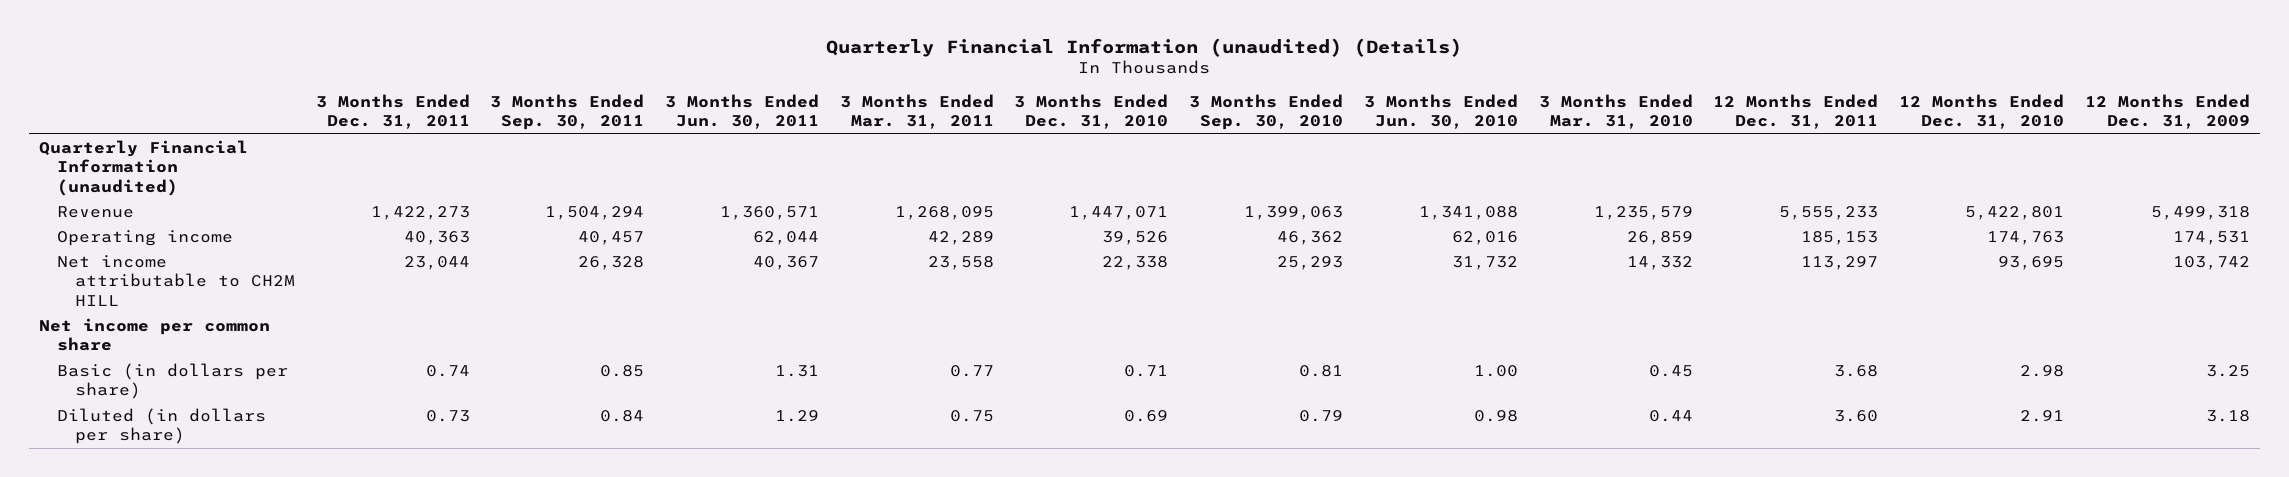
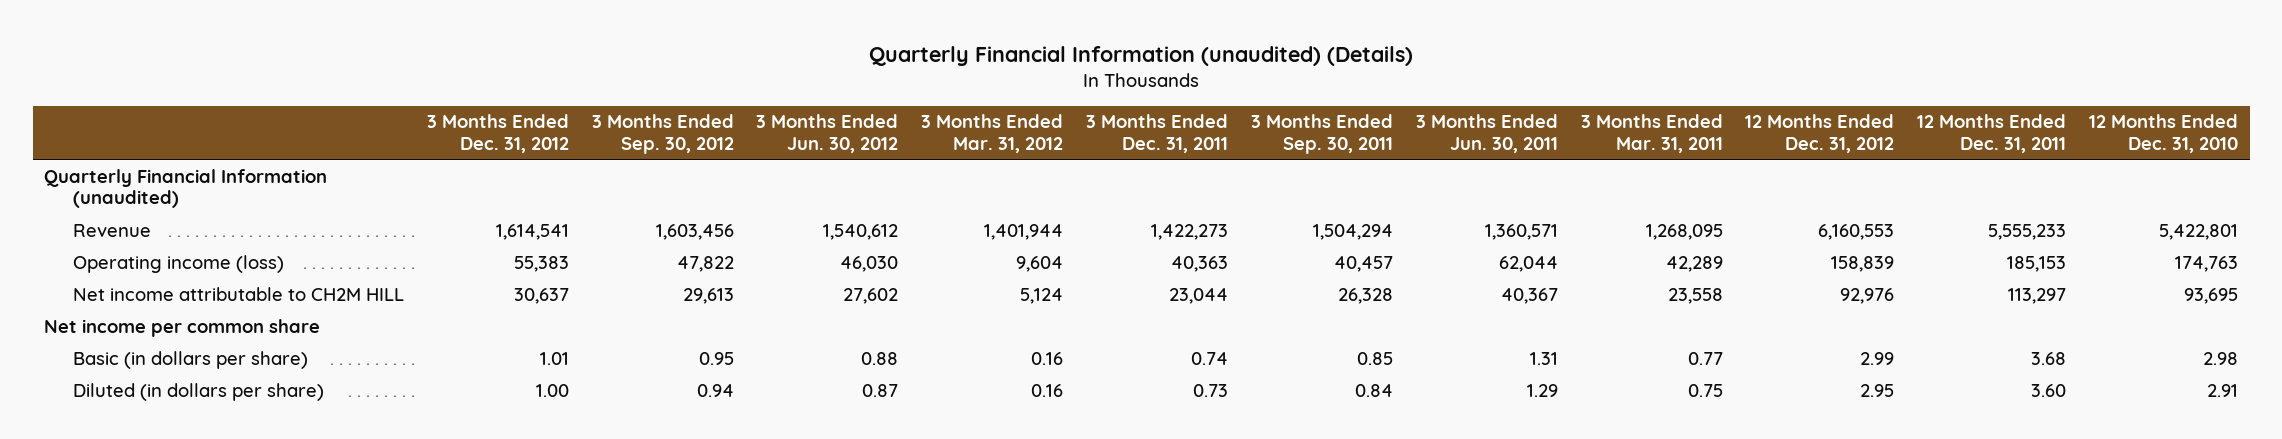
- | 3 Months Ended Dec. 31, 2011 | 3 Months Ended Sep. 30, 2011 | 3 Months Ended Jun. 30, 2011 | 3 Months Ended Mar. 31, 2011 | 3 Months Ended Dec. 31, 2010 | 3 Months Ended Sep. 30, 2010 | 3 Months Ended Jun. 30, 2010 | 3 Months Ended Mar. 31, 2010 | 12 Months Ended Dec. 31, 2011 | 12 Months Ended Dec. 31, 2010 | 12 Months Ended Dec. 31, 2009
+ | 3 Months Ended Dec. 31, 2012 | 3 Months Ended Sep. 30, 2012 | 3 Months Ended Jun. 30, 2012 | 3 Months Ended Mar. 31, 2012 | 3 Months Ended Dec. 31, 2011 | 3 Months Ended Sep. 30, 2011 | 3 Months Ended Jun. 30, 2011 | 3 Months Ended Mar. 31, 2011 | 12 Months Ended Dec. 31, 2012 | 12 Months Ended Dec. 31, 2011 | 12 Months Ended Dec. 31, 2010
- Operating income | 40,363 | 40,457 | 62,044 | 42,289 | 39,526 | 46,362 | 62,016 | 26,859 | 185,153 | 174,763 | 174,531
+ Operating income (loss) | 55,383 | 47,822 | 46,030 | 9,604 | 40,363 | 40,457 | 62,044 | 42,289 | 158,839 | 185,153 | 174,763

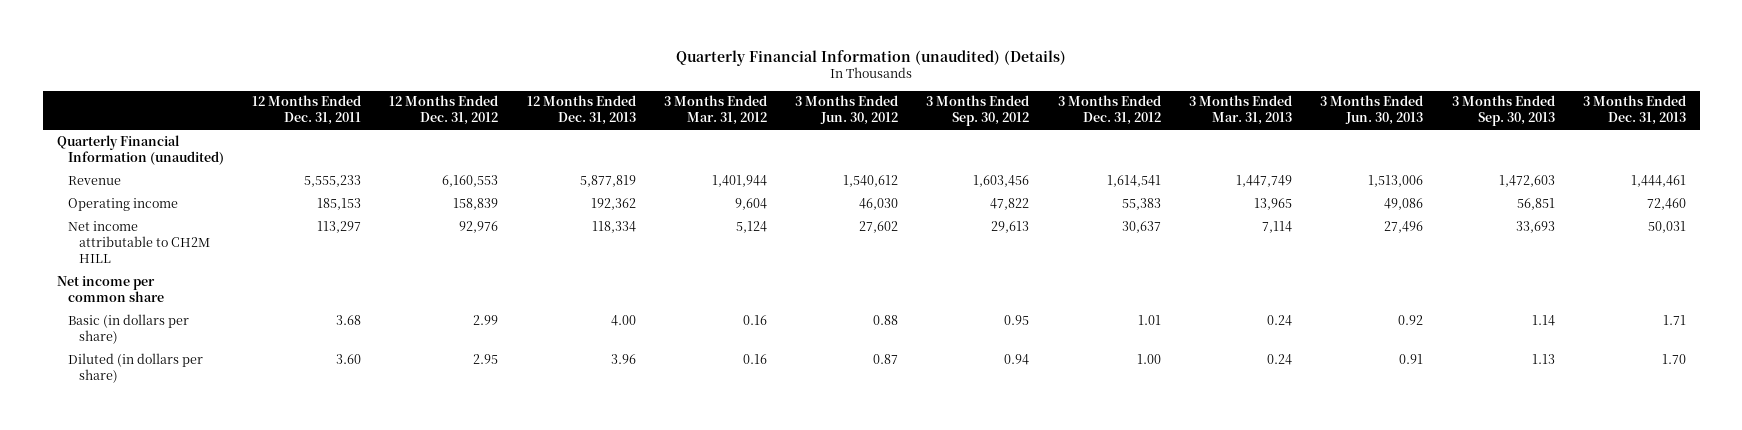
- | 3 Months Ended Dec. 31, 2012 | 3 Months Ended Sep. 30, 2012 | 3 Months Ended Jun. 30, 2012 | 3 Months Ended Mar. 31, 2012 | 3 Months Ended Dec. 31, 2011 | 3 Months Ended Sep. 30, 2011 | 3 Months Ended Jun. 30, 2011 | 3 Months Ended Mar. 31, 2011 | 12 Months Ended Dec. 31, 2012 | 12 Months Ended Dec. 31, 2011 | 12 Months Ended Dec. 31, 2010
+ | 12 Months Ended Dec. 31, 2011 | 12 Months Ended Dec. 31, 2012 | 12 Months Ended Dec. 31, 2013 | 3 Months Ended Mar. 31, 2012 | 3 Months Ended Jun. 30, 2012 | 3 Months Ended Sep. 30, 2012 | 3 Months Ended Dec. 31, 2012 | 3 Months Ended Mar. 31, 2013 | 3 Months Ended Jun. 30, 2013 | 3 Months Ended Sep. 30, 2013 | 3 Months Ended Dec. 31, 2013
- Operating income (loss) | 55,383 | 47,822 | 46,030 | 9,604 | 40,363 | 40,457 | 62,044 | 42,289 | 158,839 | 185,153 | 174,763
+ Operating income | 185,153 | 158,839 | 192,362 | 9,604 | 46,030 | 47,822 | 55,383 | 13,965 | 49,086 | 56,851 | 72,460

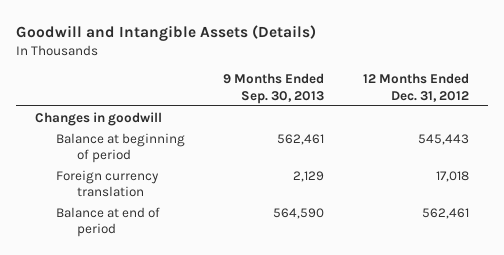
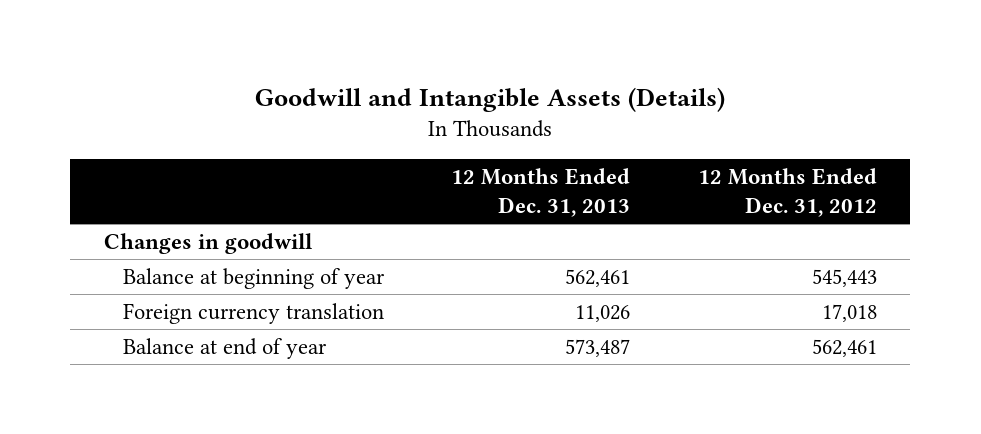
- | 9 Months Ended Sep. 30, 2013 | 12 Months Ended Dec. 31, 2012
+ | 12 Months Ended Dec. 31, 2013 | 12 Months Ended Dec. 31, 2012
- Balance at beginning of period | 562,461 | 545,443
+ Balance at beginning of year | 562,461 | 545,443
- Balance at end of period | 564,590 | 562,461
+ Balance at end of year | 573,487 | 562,461

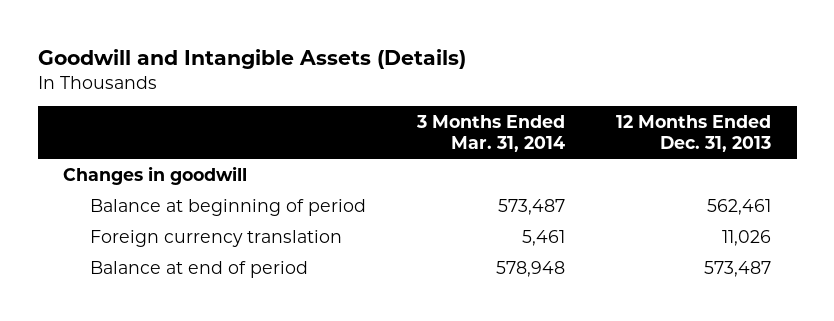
- | 12 Months Ended Dec. 31, 2013 | 12 Months Ended Dec. 31, 2012
+ | 3 Months Ended Mar. 31, 2014 | 12 Months Ended Dec. 31, 2013
- Balance at beginning of year | 562,461 | 545,443
+ Balance at beginning of period | 573,487 | 562,461
- Balance at end of year | 573,487 | 562,461
+ Balance at end of period | 578,948 | 573,487

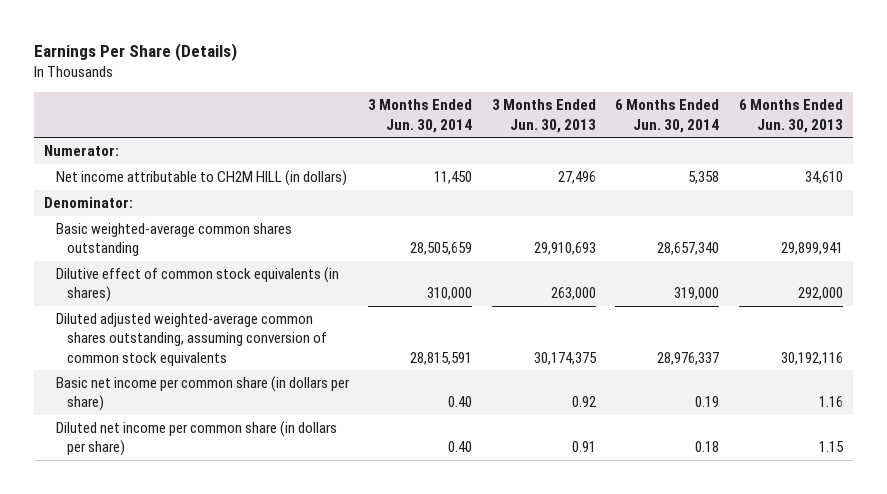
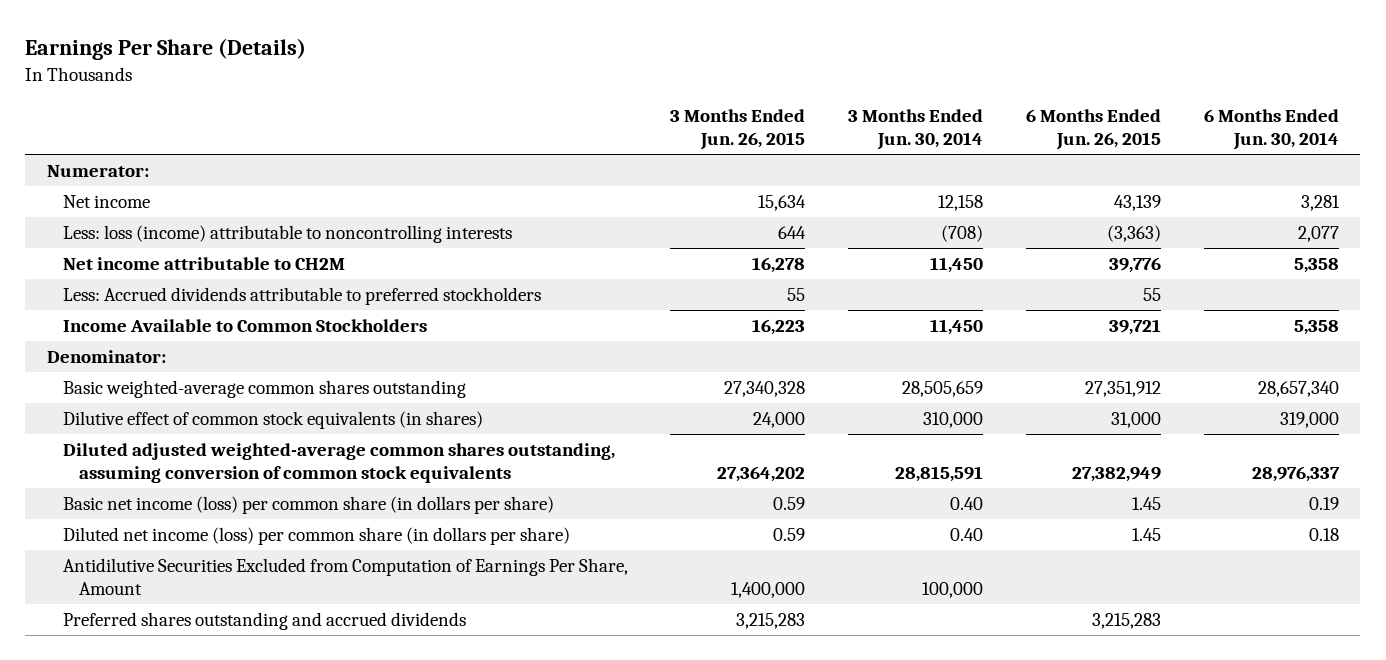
- | 3 Months Ended Jun. 30, 2014 | 3 Months Ended Jun. 30, 2013 | 6 Months Ended Jun. 30, 2014 | 6 Months Ended Jun. 30, 2013
+ | 3 Months Ended Jun. 26, 2015 | 3 Months Ended Jun. 30, 2014 | 6 Months Ended Jun. 26, 2015 | 6 Months Ended Jun. 30, 2014
- Net income attributable to CH2M HILL (in dollars) | 11,450 | 27,496 | 5,358 | 34,610
+ Net income | 15,634 | 12,158 | 43,139 | 3,281
+ Less: loss (income) attributable to noncontrolling interests | 644 | (708) | (3,363) | 2,077
+ Net income attributable to CH2M | 16,278 | 11,450 | 39,776 | 5,358
+ Less: Accrued dividends attributable to preferred stockholders | 55 | | 55 |
+ Income Available to Common Stockholders | 16,223 | 11,450 | 39,721 | 5,358
- Basic net income per common share (in dollars per share) | 0.40 | 0.92 | 0.19 | 1.16
- Diluted net income per common share (in dollars per share) | 0.40 | 0.91 | 0.18 | 1.15
+ Basic net income (loss) per common share (in dollars per share) | 0.59 | 0.40 | 1.45 | 0.19
+ Diluted net income (loss) per common share (in dollars per share) | 0.59 | 0.40 | 1.45 | 0.18
+ Antidilutive Securities Excluded from Computation of Earnings Per Share, Amount | 1,400,000 | 100,000 | |
+ Preferred shares outstanding and accrued dividends | 3,215,283 | | 3,215,283 |

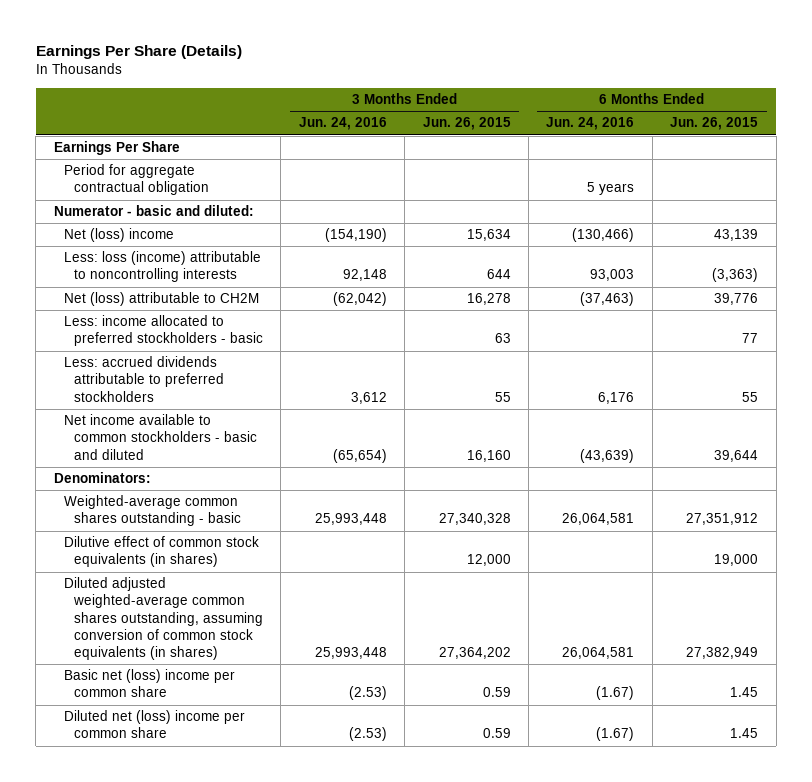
- | 3 Months Ended Jun. 26, 2015 | 3 Months Ended Jun. 30, 2014 | 6 Months Ended Jun. 26, 2015 | 6 Months Ended Jun. 30, 2014
+ | 3 Months Ended Jun. 24, 2016 | 3 Months Ended Jun. 26, 2015 | 6 Months Ended Jun. 24, 2016 | 6 Months Ended Jun. 26, 2015
- Numerator:
- Net income | 15,634 | 12,158 | 43,139 | 3,281
+ Earnings Per Share
+ Period for aggregate contractual obligation | | | 5 years |
+ Numerator - basic and diluted:
+ Net (loss) income | (154,190) | 15,634 | (130,466) | 43,139
- Net income attributable to CH2M | 16,278 | 11,450 | 39,776 | 5,358
- Less: Accrued dividends attributable to preferred stockholders | 55 | | 55 |
- Income Available to Common Stockholders | 16,223 | 11,450 | 39,721 | 5,358
- Denominator:
- Basic weighted-average common shares outstanding | 27,340,328 | 28,505,659 | 27,351,912 | 28,657,340
- Dilutive effect of common stock equivalents (in shares) | 24,000 | 310,000 | 31,000 | 319,000
- Diluted adjusted weighted-average common shares outstanding, assuming conversion of common stock equivalents | 27,364,202 | 28,815,591 | 27,382,949 | 28,976,337
- Basic net income (loss) per common share (in dollars per share) | 0.59 | 0.40 | 1.45 | 0.19
- Diluted net income (loss) per common share (in dollars per share) | 0.59 | 0.40 | 1.45 | 0.18
- Antidilutive Securities Excluded from Computation of Earnings Per Share, Amount | 1,400,000 | 100,000 | |
- Preferred shares outstanding and accrued dividends | 3,215,283 | | 3,215,283 |
+ Net (loss) attributable to CH2M | (62,042) | 16,278 | (37,463) | 39,776
+ Less: income allocated to preferred stockholders - basic | | 63 | | 77
+ Less: accrued dividends attributable to preferred stockholders | 3,612 | 55 | 6,176 | 55
+ Net income available to common stockholders - basic and diluted | (65,654) | 16,160 | (43,639) | 39,644
+ Denominators:
+ Weighted-average common shares outstanding - basic | 25,993,448 | 27,340,328 | 26,064,581 | 27,351,912
+ Dilutive effect of common stock equivalents (in shares) | | 12,000 | | 19,000
+ Diluted adjusted weighted-average common shares outstanding, assuming conversion of common stock equivalents (in shares) | 25,993,448 | 27,364,202 | 26,064,581 | 27,382,949
+ Basic net (loss) income per common share | (2.53) | 0.59 | (1.67) | 1.45
+ Diluted net (loss) income per common share | (2.53) | 0.59 | (1.67) | 1.45

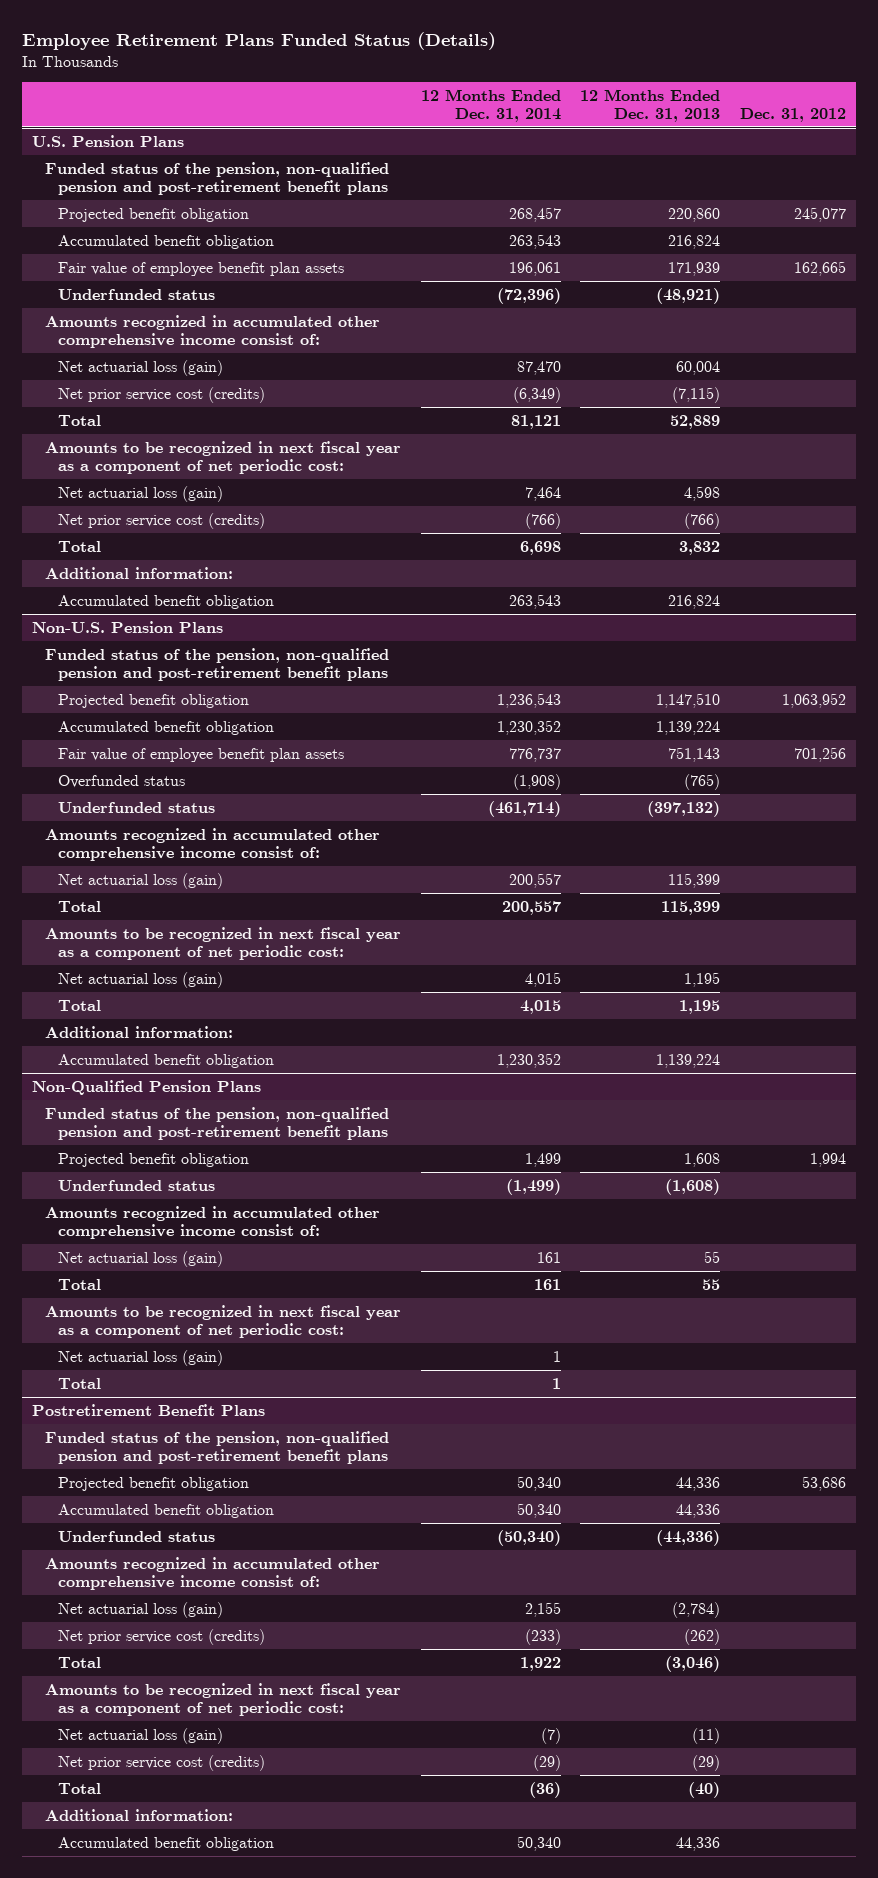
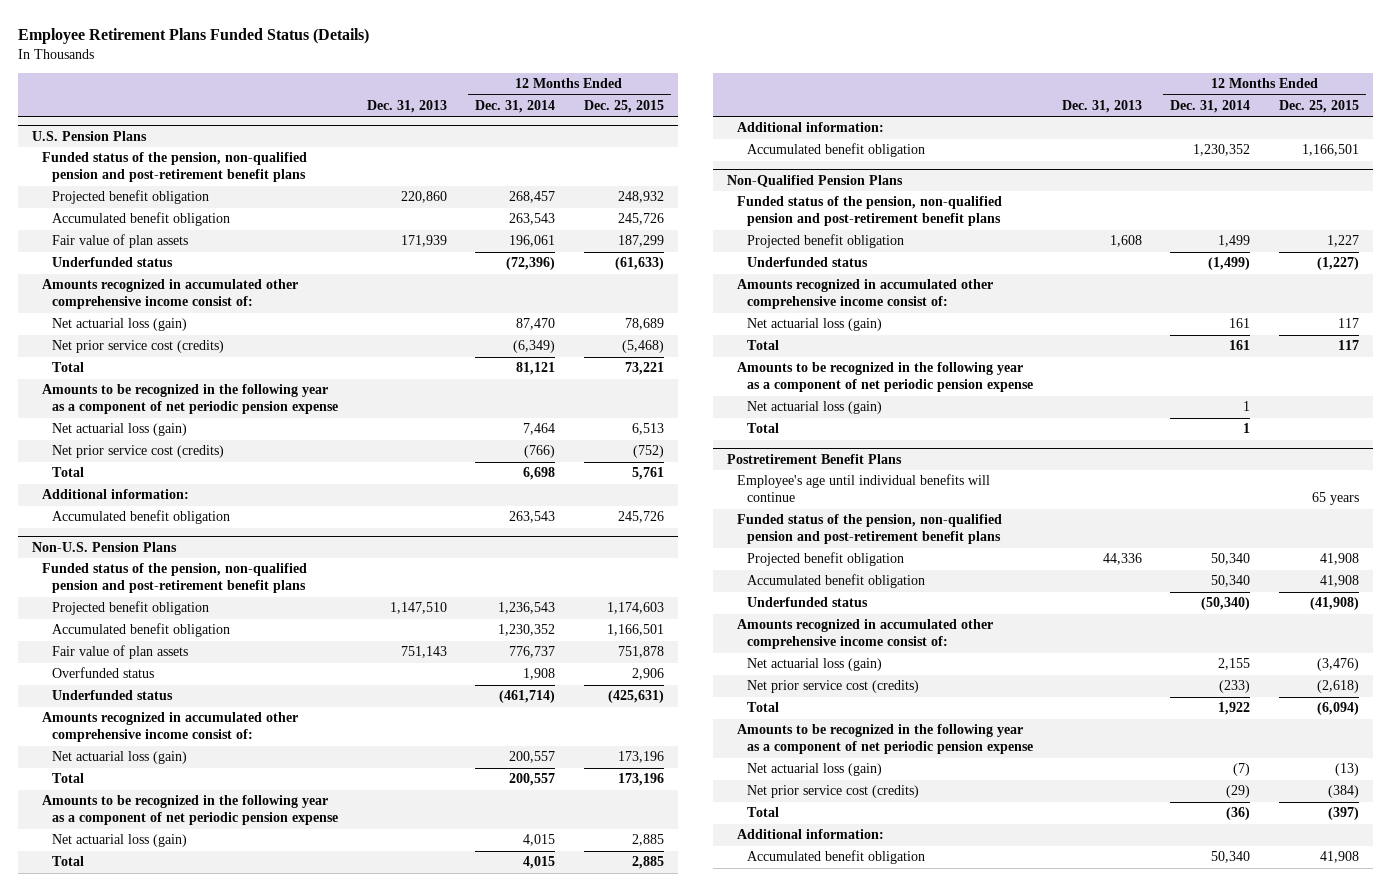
- | 12 Months Ended Dec. 31, 2014 | 12 Months Ended Dec. 31, 2013 | Dec. 31, 2012
+ | Dec. 31, 2013 | 12 Months Ended Dec. 31, 2014 | 12 Months Ended Dec. 25, 2015
@ U.S. Pension Plans
- Fair value of employee benefit plan assets | 196,061 | 171,939 | 162,665
+ Fair value of plan assets | 171,939 | 196,061 | 187,299
- Amounts to be recognized in next fiscal year as a component of net periodic cost:
+ Amounts to be recognized in the following year as a component of net periodic pension expense
@ Non-U.S. Pension Plans
- Fair value of employee benefit plan assets | 776,737 | 751,143 | 701,256
- Overfunded status | (1,908) | (765) |
+ Fair value of plan assets | 751,143 | 776,737 | 751,878
+ Overfunded status | | 1,908 | 2,906
- Amounts to be recognized in next fiscal year as a component of net periodic cost:
+ Amounts to be recognized in the following year as a component of net periodic pension expense
@ Non-Qualified Pension Plans
- Amounts to be recognized in next fiscal year as a component of net periodic cost:
+ Amounts to be recognized in the following year as a component of net periodic pension expense
@ Postretirement Benefit Plans
+ Employee's age until individual benefits will continue | | | 65 years
- Amounts to be recognized in next fiscal year as a component of net periodic cost:
+ Amounts to be recognized in the following year as a component of net periodic pension expense

